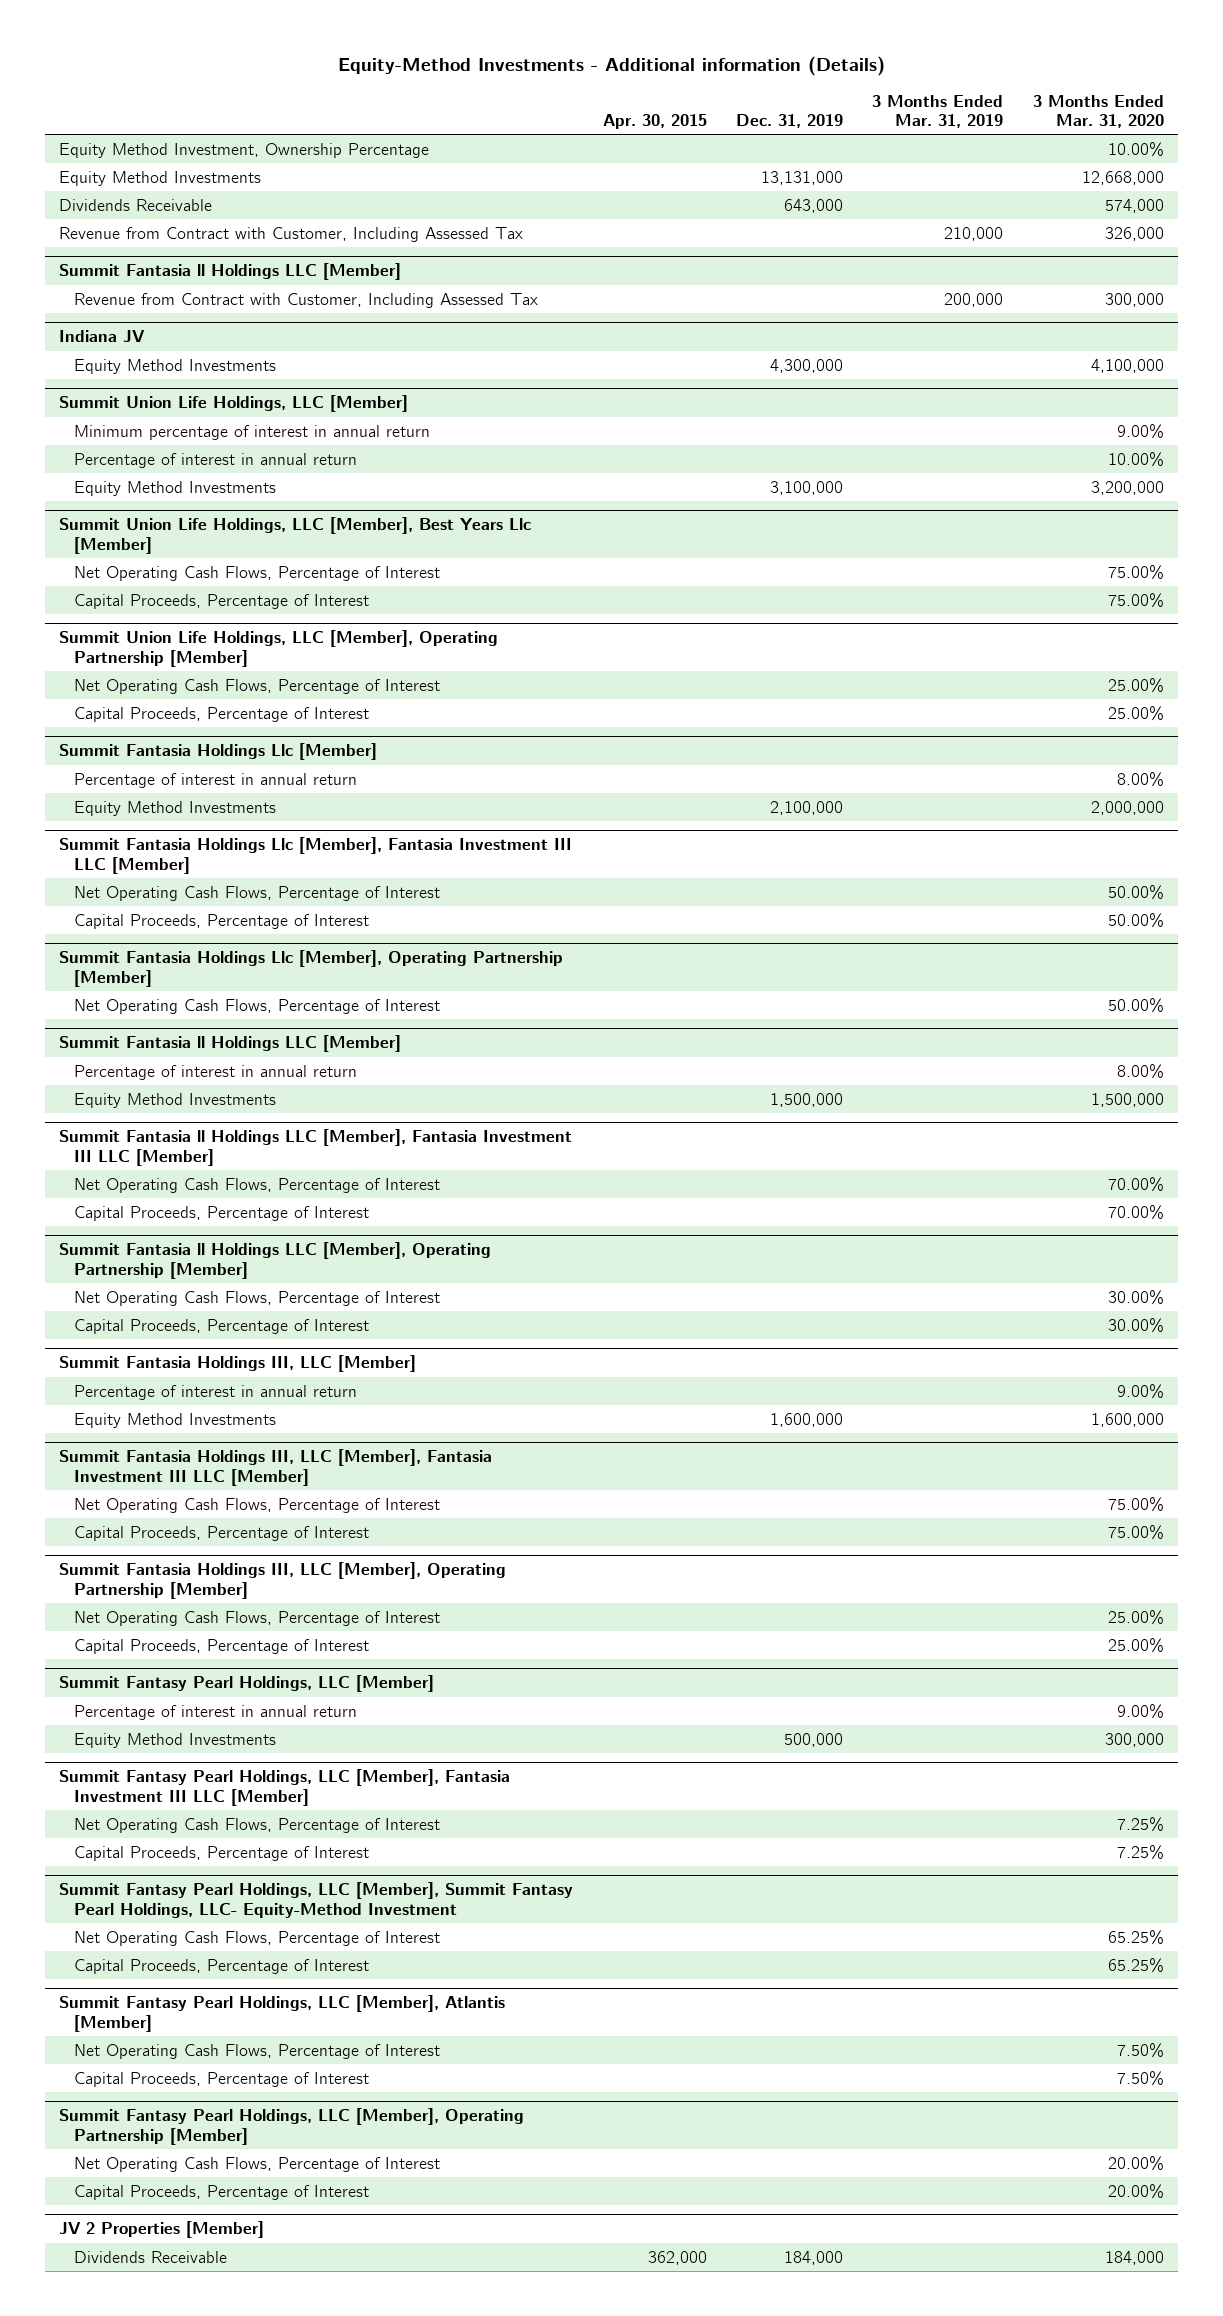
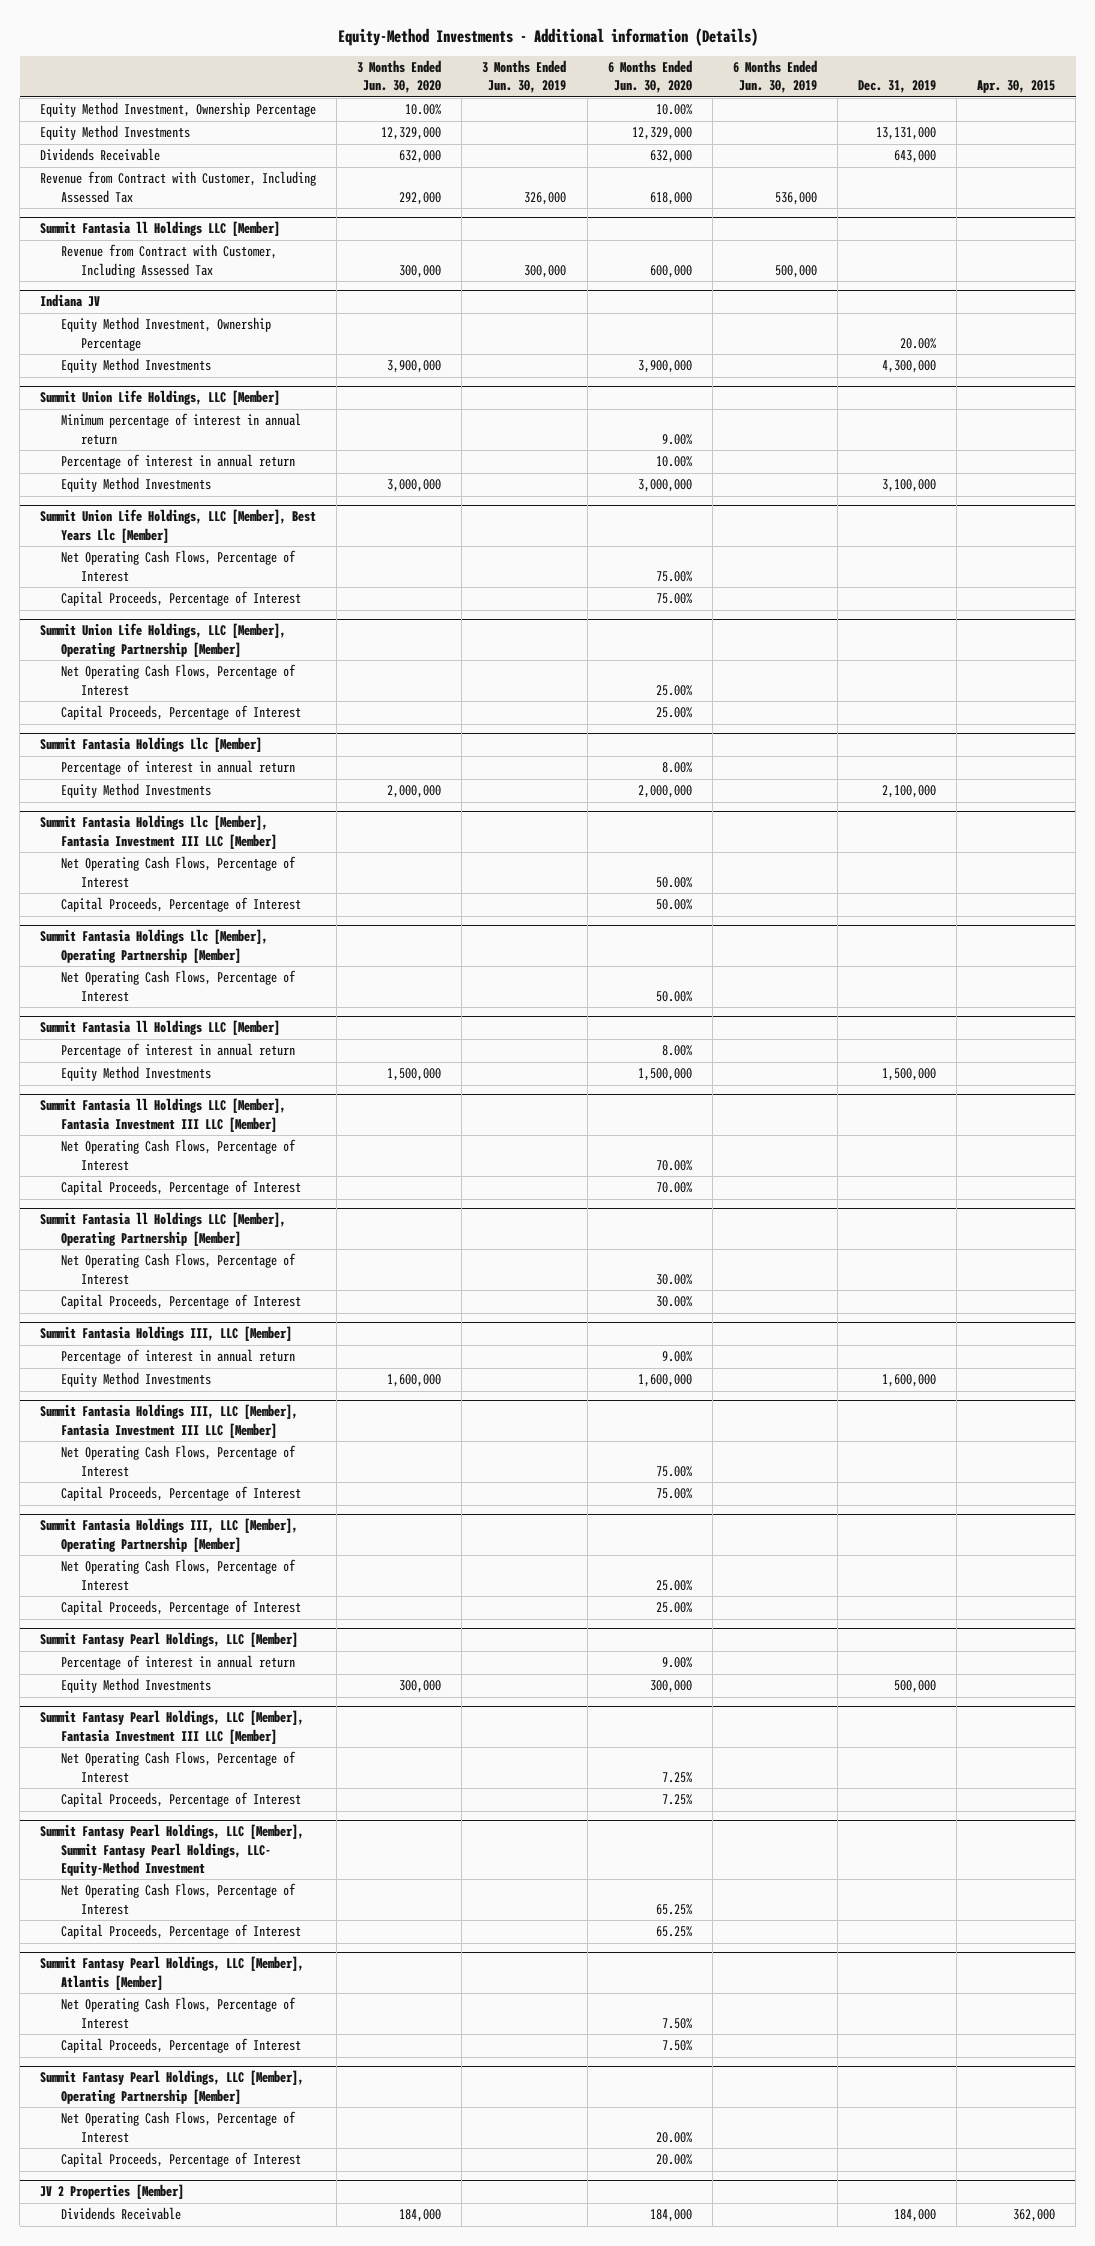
- | Apr. 30, 2015 | Dec. 31, 2019 | 3 Months Ended Mar. 31, 2019 | 3 Months Ended Mar. 31, 2020
+ | 3 Months Ended Jun. 30, 2020 | 3 Months Ended Jun. 30, 2019 | 6 Months Ended Jun. 30, 2020 | 6 Months Ended Jun. 30, 2019 | Dec. 31, 2019 | Apr. 30, 2015
@ Indiana JV
+ Equity Method Investment, Ownership Percentage | | | | | 20.00% |

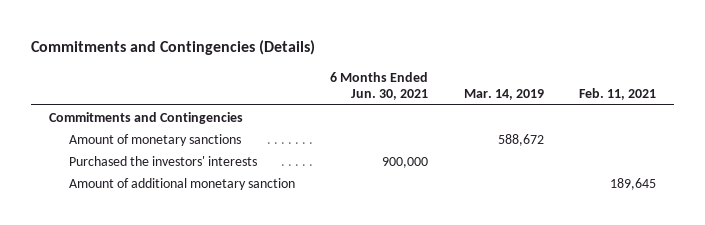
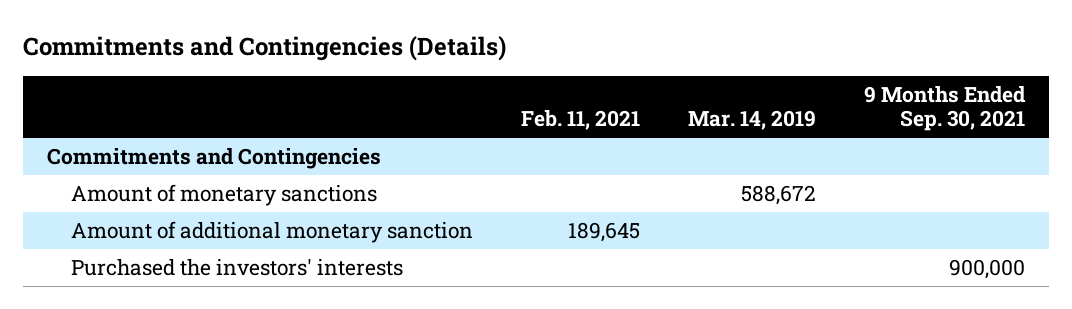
- | 6 Months Ended Jun. 30, 2021 | Mar. 14, 2019 | Feb. 11, 2021
+ | Feb. 11, 2021 | Mar. 14, 2019 | 9 Months Ended Sep. 30, 2021
moved down: Purchased the investors' interests | | | 900,000

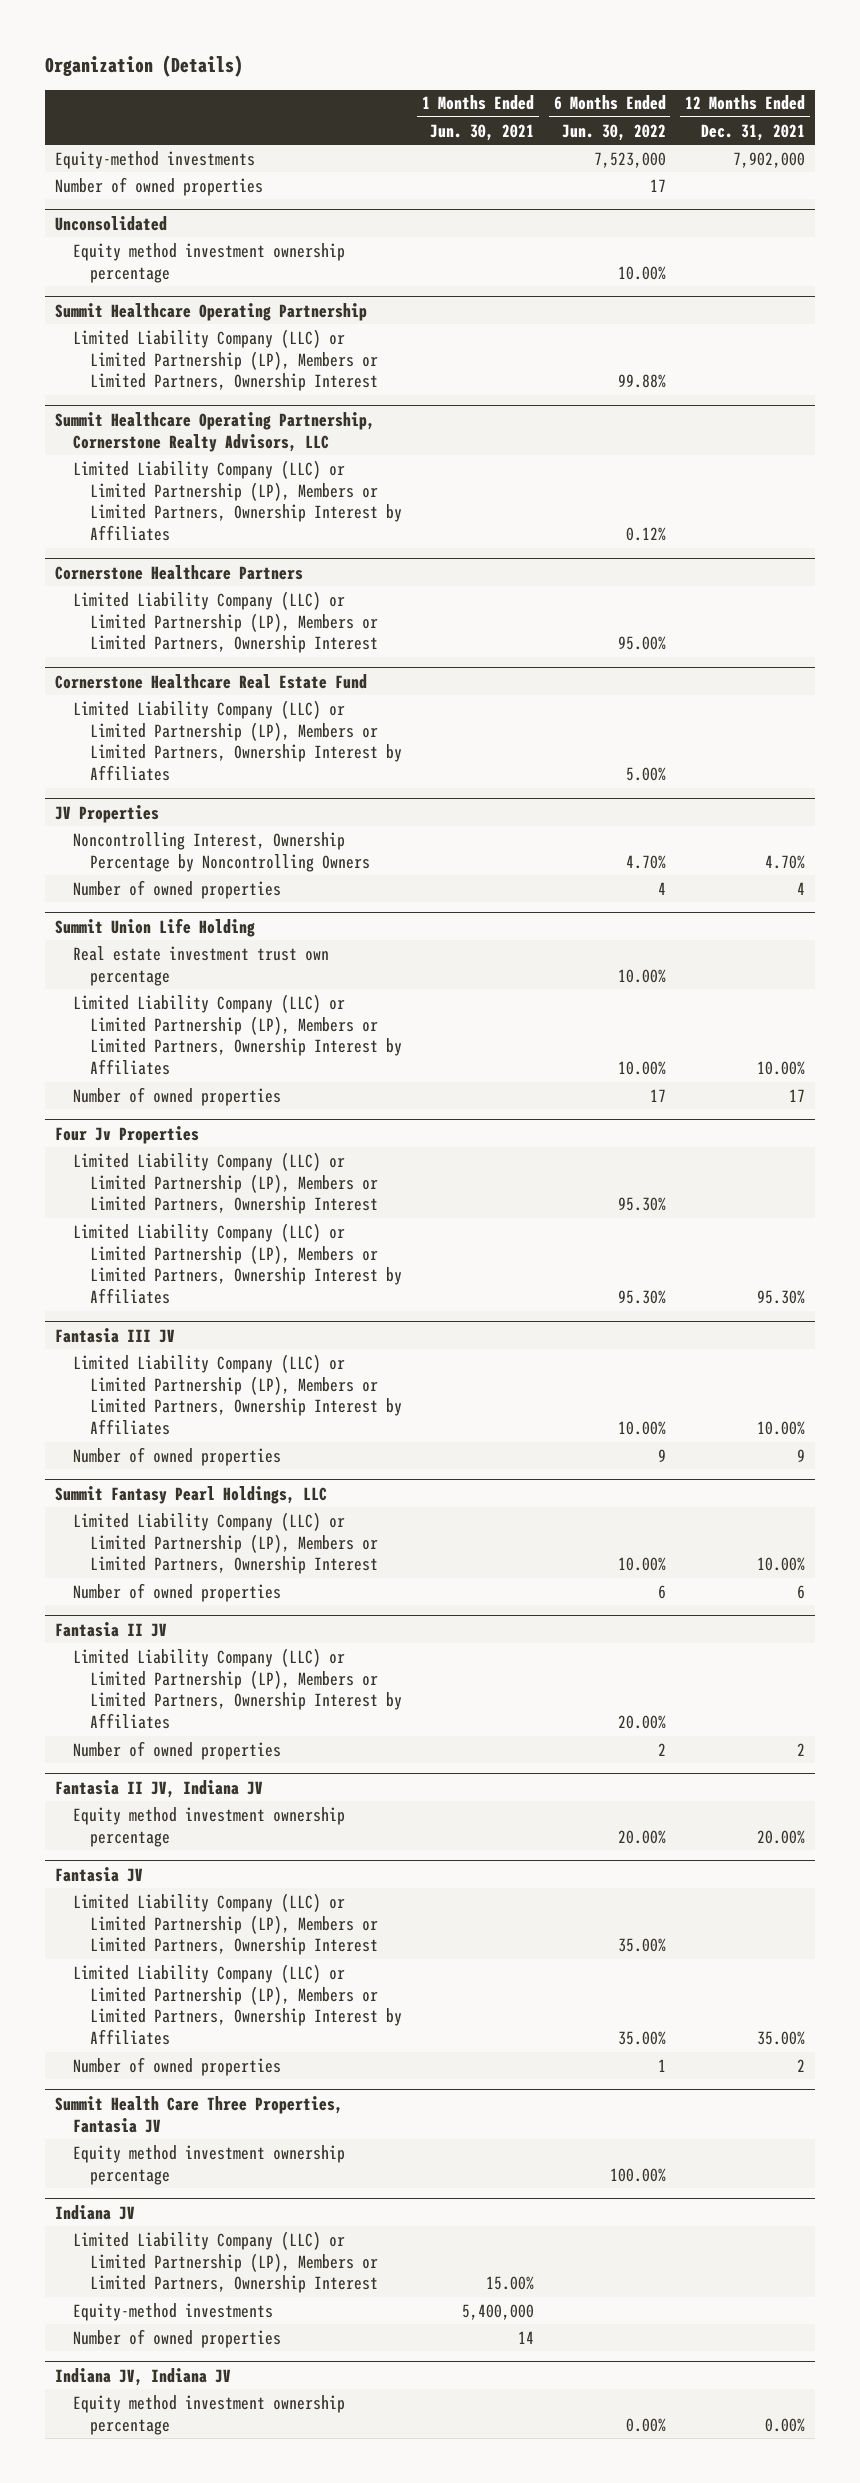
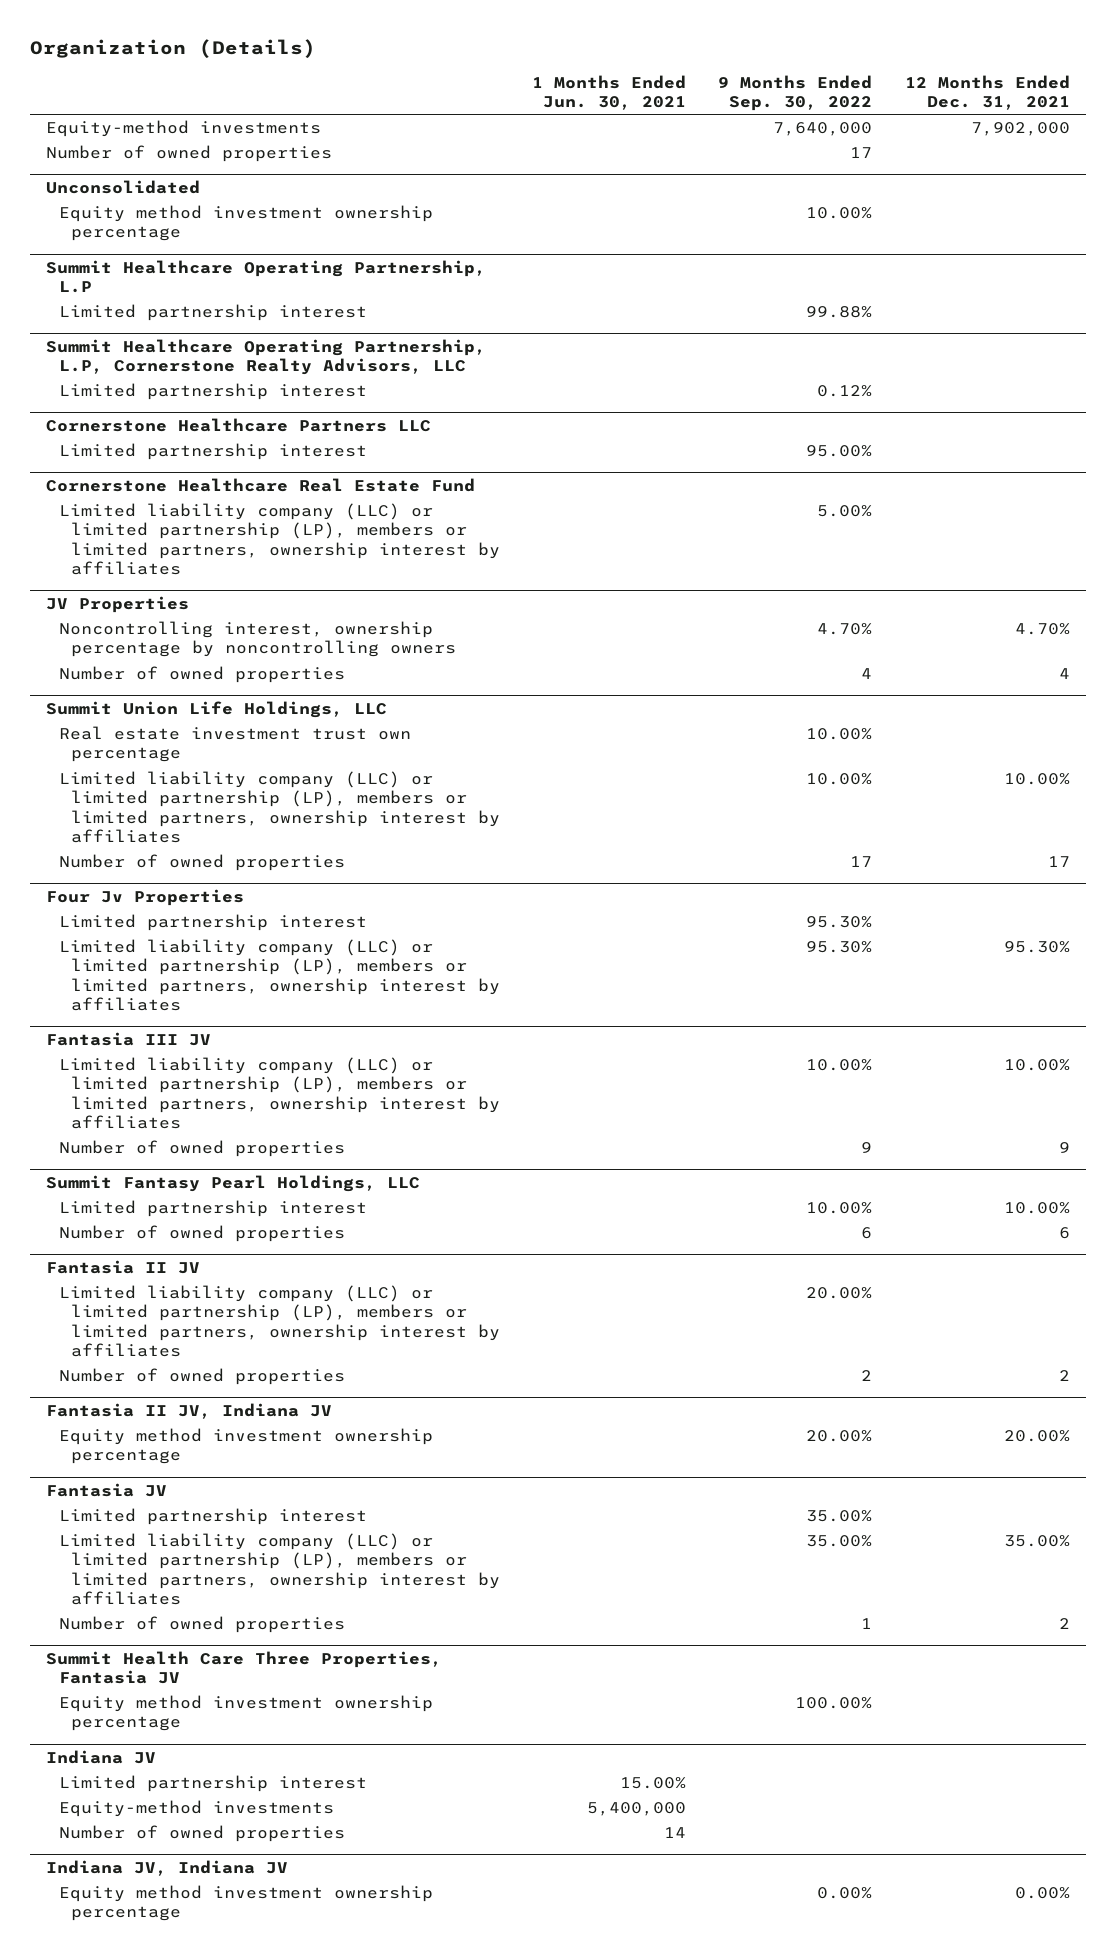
- | 1 Months Ended Jun. 30, 2021 | 6 Months Ended Jun. 30, 2022 | 12 Months Ended Dec. 31, 2021
+ | 1 Months Ended Jun. 30, 2021 | 9 Months Ended Sep. 30, 2022 | 12 Months Ended Dec. 31, 2021
- Summit Healthcare Operating Partnership
- Limited Liability Company (LLC) or Limited Partnership (LP), Members or Limited Partners, Ownership Interest | | 99.88% |
- Summit Healthcare Operating Partnership, Cornerstone Realty Advisors, LLC
- Limited Liability Company (LLC) or Limited Partnership (LP), Members or Limited Partners, Ownership Interest by Affiliates | | 0.12% |
- Cornerstone Healthcare Partners
- Limited Liability Company (LLC) or Limited Partnership (LP), Members or Limited Partners, Ownership Interest | | 95.00% |
+ Summit Healthcare Operating Partnership, L.P
+ Limited partnership interest | | 99.88% |
+ Summit Healthcare Operating Partnership, L.P, Cornerstone Realty Advisors, LLC
+ Limited partnership interest | | 0.12% |
+ Cornerstone Healthcare Partners LLC
+ Limited partnership interest | | 95.00% |
@ Cornerstone Healthcare Real Estate Fund
- Limited Liability Company (LLC) or Limited Partnership (LP), Members or Limited Partners, Ownership Interest by Affiliates | | 5.00% |
+ Limited liability company (LLC) or limited partnership (LP), members or limited partners, ownership interest by affiliates | | 5.00% |
@ JV Properties
- Noncontrolling Interest, Ownership Percentage by Noncontrolling Owners | | 4.70% | 4.70%
+ Noncontrolling interest, ownership percentage by noncontrolling owners | | 4.70% | 4.70%
- Summit Union Life Holding
+ Summit Union Life Holdings, LLC
- Limited Liability Company (LLC) or Limited Partnership (LP), Members or Limited Partners, Ownership Interest by Affiliates | | 10.00% | 10.00%
+ Limited liability company (LLC) or limited partnership (LP), members or limited partners, ownership interest by affiliates | | 10.00% | 10.00%
@ Four Jv Properties
- Limited Liability Company (LLC) or Limited Partnership (LP), Members or Limited Partners, Ownership Interest | | 95.30% |
- Limited Liability Company (LLC) or Limited Partnership (LP), Members or Limited Partners, Ownership Interest by Affiliates | | 95.30% | 95.30%
+ Limited partnership interest | | 95.30% |
+ Limited liability company (LLC) or limited partnership (LP), members or limited partners, ownership interest by affiliates | | 95.30% | 95.30%
@ Fantasia III JV
- Limited Liability Company (LLC) or Limited Partnership (LP), Members or Limited Partners, Ownership Interest by Affiliates | | 10.00% | 10.00%
+ Limited liability company (LLC) or limited partnership (LP), members or limited partners, ownership interest by affiliates | | 10.00% | 10.00%
@ Summit Fantasy Pearl Holdings, LLC
- Limited Liability Company (LLC) or Limited Partnership (LP), Members or Limited Partners, Ownership Interest | | 10.00% | 10.00%
+ Limited partnership interest | | 10.00% | 10.00%
@ Fantasia II JV
- Limited Liability Company (LLC) or Limited Partnership (LP), Members or Limited Partners, Ownership Interest by Affiliates | | 20.00% |
+ Limited liability company (LLC) or limited partnership (LP), members or limited partners, ownership interest by affiliates | | 20.00% |
@ Fantasia JV
- Limited Liability Company (LLC) or Limited Partnership (LP), Members or Limited Partners, Ownership Interest | | 35.00% |
- Limited Liability Company (LLC) or Limited Partnership (LP), Members or Limited Partners, Ownership Interest by Affiliates | | 35.00% | 35.00%
+ Limited partnership interest | | 35.00% |
+ Limited liability company (LLC) or limited partnership (LP), members or limited partners, ownership interest by affiliates | | 35.00% | 35.00%
@ Indiana JV
- Limited Liability Company (LLC) or Limited Partnership (LP), Members or Limited Partners, Ownership Interest | 15.00% | |
+ Limited partnership interest | 15.00% | |

